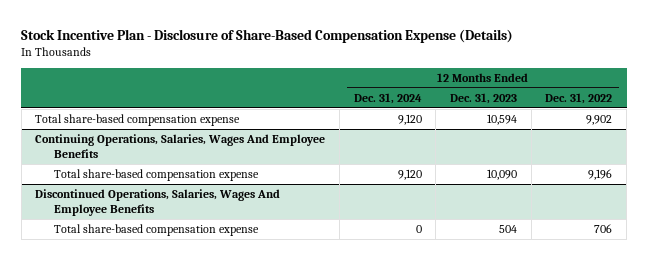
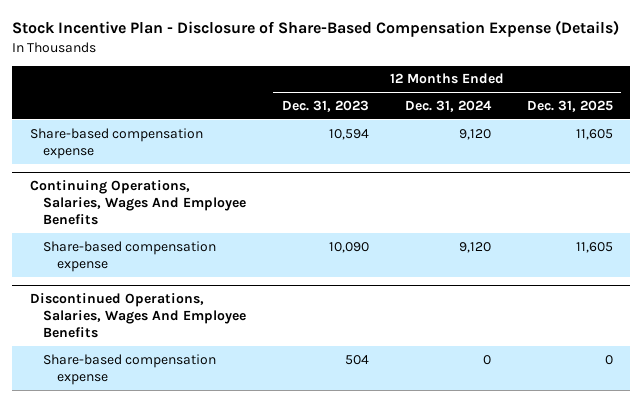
- | 12 Months Ended Dec. 31, 2024 | 12 Months Ended Dec. 31, 2023 | 12 Months Ended Dec. 31, 2022
+ | 12 Months Ended Dec. 31, 2023 | 12 Months Ended Dec. 31, 2024 | 12 Months Ended Dec. 31, 2025
- Total share-based compensation expense | 9,120 | 10,594 | 9,902
+ Share-based compensation expense | 10,594 | 9,120 | 11,605
@ Continuing Operations, Salaries, Wages And Employee Benefits
- Total share-based compensation expense | 9,120 | 10,090 | 9,196
+ Share-based compensation expense | 10,090 | 9,120 | 11,605
@ Discontinued Operations, Salaries, Wages And Employee Benefits
- Total share-based compensation expense | 0 | 504 | 706
+ Share-based compensation expense | 504 | 0 | 0

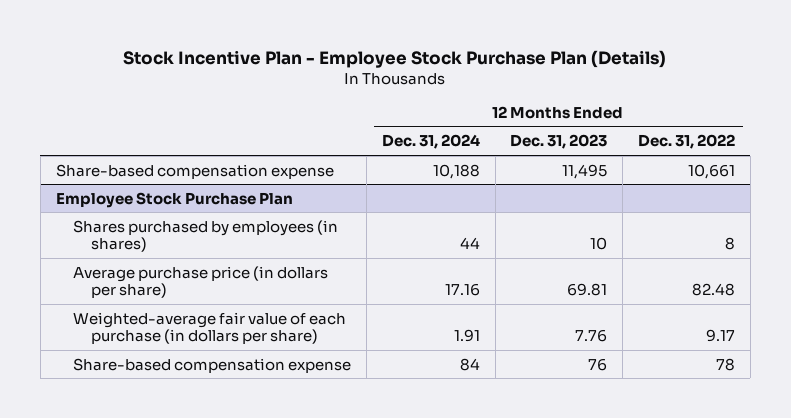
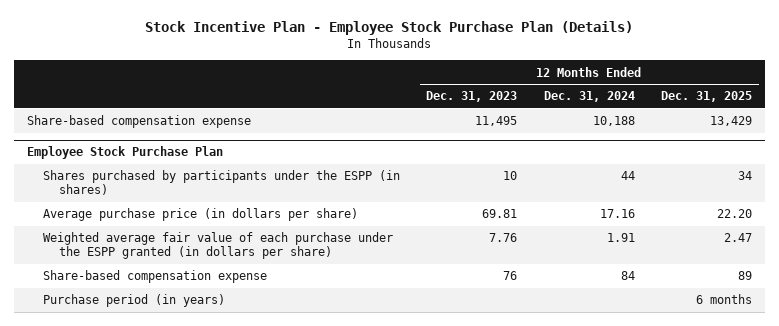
- | 12 Months Ended Dec. 31, 2024 | 12 Months Ended Dec. 31, 2023 | 12 Months Ended Dec. 31, 2022
+ | 12 Months Ended Dec. 31, 2023 | 12 Months Ended Dec. 31, 2024 | 12 Months Ended Dec. 31, 2025
@ Employee Stock Purchase Plan
- Shares purchased by employees (in shares) | 44 | 10 | 8
+ Shares purchased by participants under the ESPP (in shares) | 10 | 44 | 34
- Weighted-average fair value of each purchase (in dollars per share) | 1.91 | 7.76 | 9.17
+ Weighted average fair value of each purchase under the ESPP granted (in dollars per share) | 7.76 | 1.91 | 2.47
+ Purchase period (in years) | | | 6 months

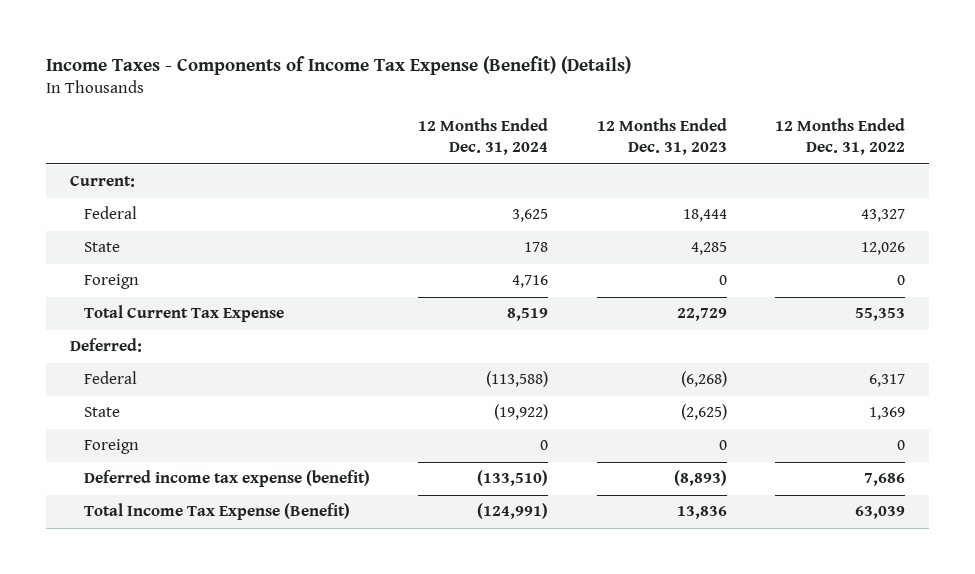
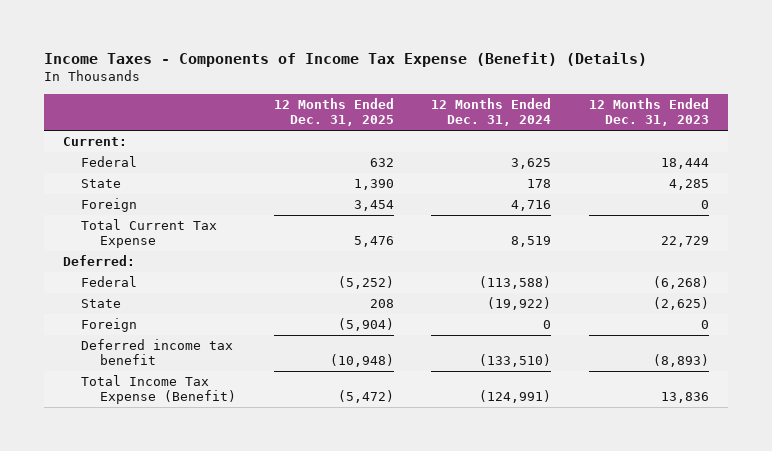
- | 12 Months Ended Dec. 31, 2024 | 12 Months Ended Dec. 31, 2023 | 12 Months Ended Dec. 31, 2022
+ | 12 Months Ended Dec. 31, 2025 | 12 Months Ended Dec. 31, 2024 | 12 Months Ended Dec. 31, 2023
- Deferred income tax expense (benefit) | (133,510) | (8,893) | 7,686
+ Deferred income tax benefit | (10,948) | (133,510) | (8,893)

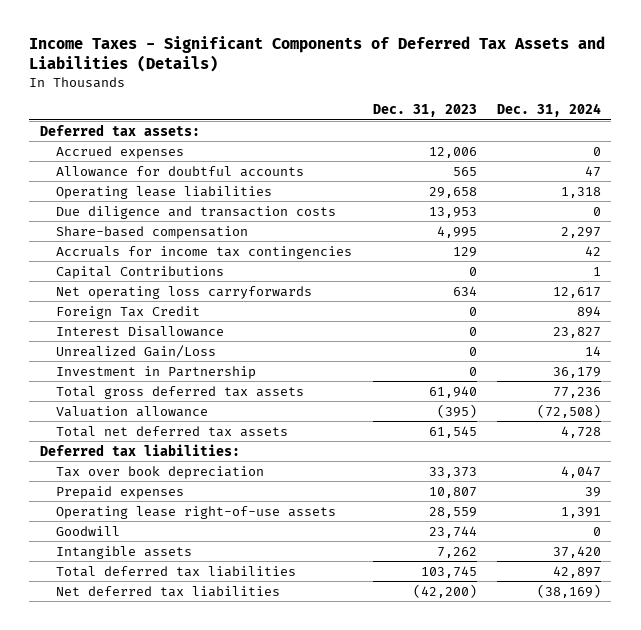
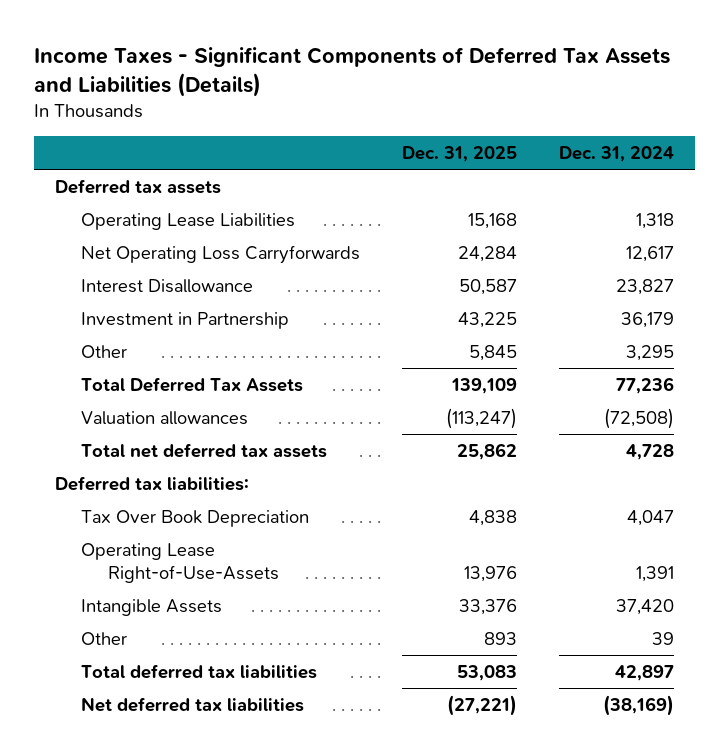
- | Dec. 31, 2023 | Dec. 31, 2024
+ | Dec. 31, 2025 | Dec. 31, 2024
- Deferred tax assets:
- Accrued expenses | 12,006 | 0
- Allowance for doubtful accounts | 565 | 47
- Operating lease liabilities | 29,658 | 1,318
- Due diligence and transaction costs | 13,953 | 0
- Share-based compensation | 4,995 | 2,297
- Accruals for income tax contingencies | 129 | 42
- Capital Contributions | 0 | 1
- Net operating loss carryforwards | 634 | 12,617
- Foreign Tax Credit | 0 | 894
+ Deferred tax assets
+ Operating Lease Liabilities | 15,168 | 1,318
+ Net Operating Loss Carryforwards | 24,284 | 12,617
- Unrealized Gain/Loss | 0 | 14
- Total gross deferred tax assets | 61,940 | 77,236
- Valuation allowance | (395) | (72,508)
+ Other | 5,845 | 3,295
+ Total Deferred Tax Assets | 139,109 | 77,236
+ Valuation allowances | (113,247) | (72,508)
- Tax over book depreciation | 33,373 | 4,047
- Prepaid expenses | 10,807 | 39
- Operating lease right-of-use assets | 28,559 | 1,391
- Goodwill | 23,744 | 0
- Intangible assets | 7,262 | 37,420
+ Tax Over Book Depreciation | 4,838 | 4,047
+ Operating Lease Right-of-Use-Assets | 13,976 | 1,391
+ Intangible Assets | 33,376 | 37,420
+ Other | 893 | 39

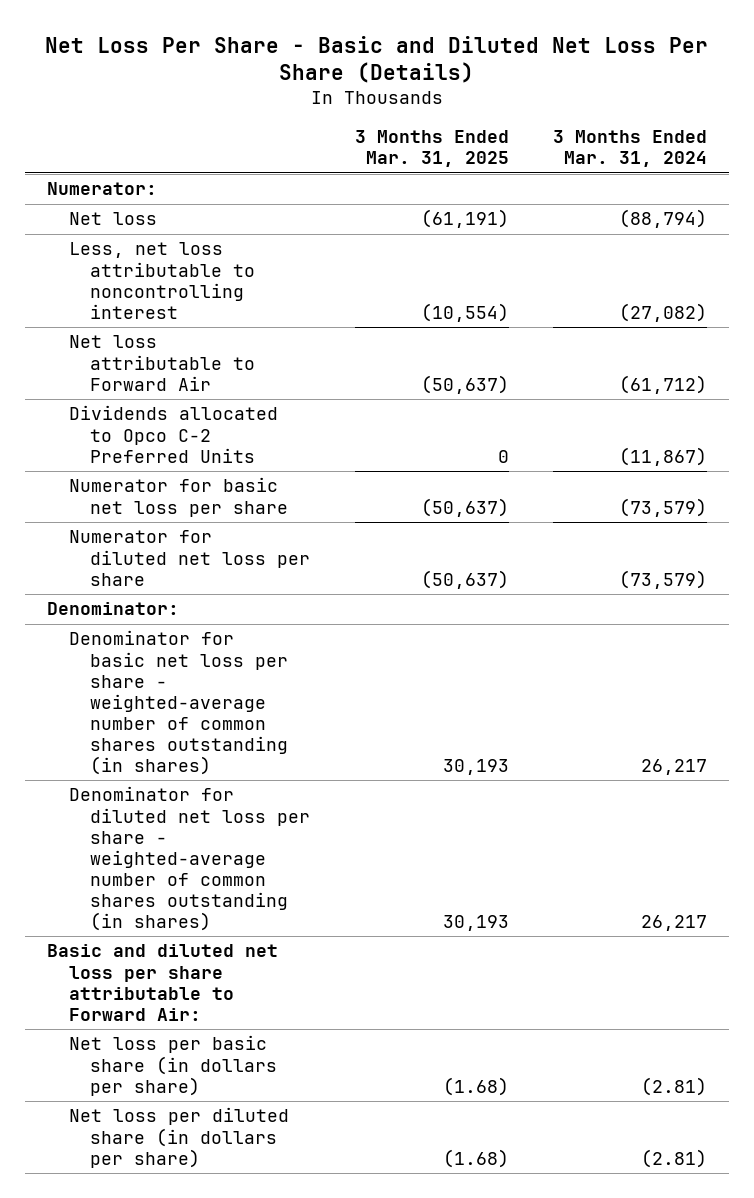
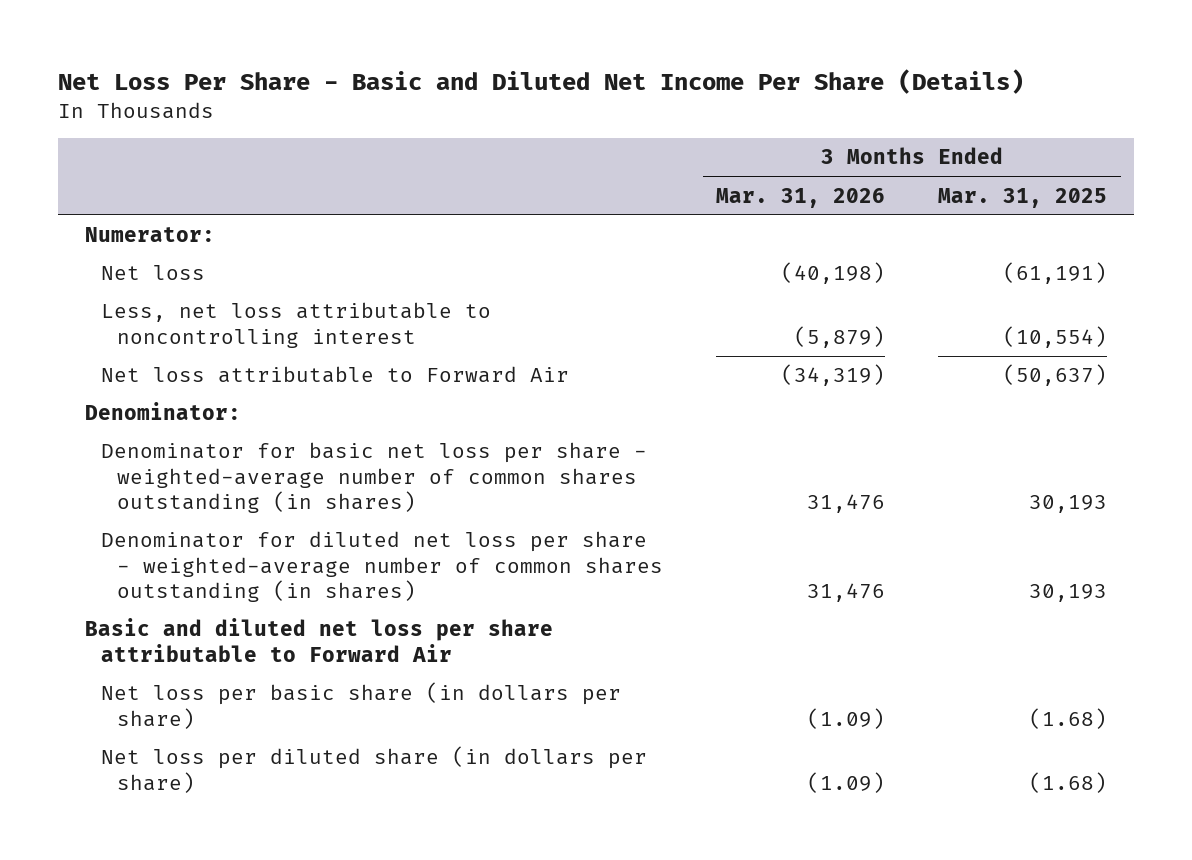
- Net Loss Per Share - Basic and Diluted Net Loss Per Share (Details)
+ Net Loss Per Share - Basic and Diluted Net Income Per Share (Details)
- | 3 Months Ended Mar. 31, 2025 | 3 Months Ended Mar. 31, 2024
+ | 3 Months Ended Mar. 31, 2026 | 3 Months Ended Mar. 31, 2025
- Dividends allocated to Opco C-2 Preferred Units | 0 | (11,867)
- Numerator for basic net loss per share | (50,637) | (73,579)
- Numerator for diluted net loss per share | (50,637) | (73,579)
- Basic and diluted net loss per share attributable to Forward Air:
+ Basic and diluted net loss per share attributable to Forward Air

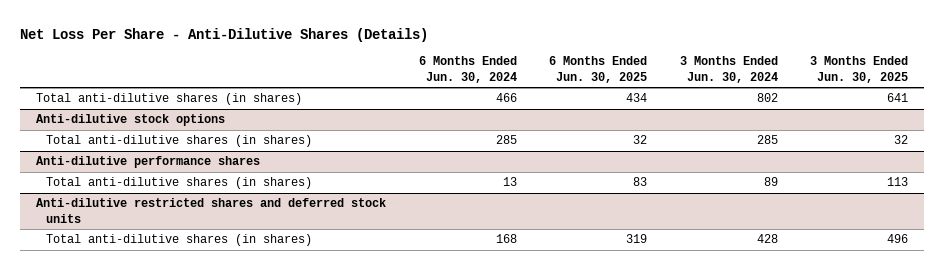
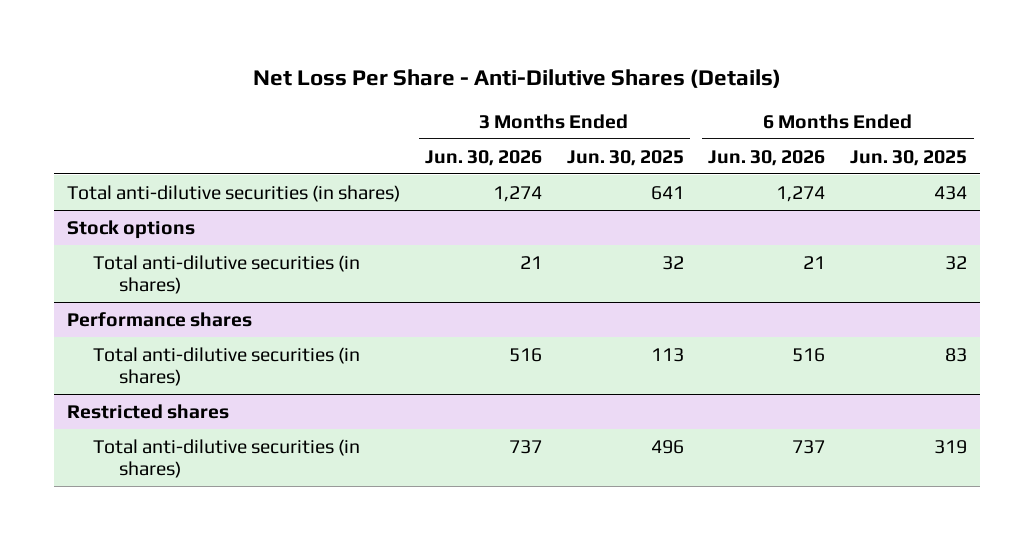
- | 6 Months Ended Jun. 30, 2024 | 6 Months Ended Jun. 30, 2025 | 3 Months Ended Jun. 30, 2024 | 3 Months Ended Jun. 30, 2025
+ | 3 Months Ended Jun. 30, 2026 | 3 Months Ended Jun. 30, 2025 | 6 Months Ended Jun. 30, 2026 | 6 Months Ended Jun. 30, 2025
- Total anti-dilutive shares (in shares) | 466 | 434 | 802 | 641
- Anti-dilutive stock options
- Total anti-dilutive shares (in shares) | 285 | 32 | 285 | 32
- Anti-dilutive performance shares
- Total anti-dilutive shares (in shares) | 13 | 83 | 89 | 113
- Anti-dilutive restricted shares and deferred stock units
- Total anti-dilutive shares (in shares) | 168 | 319 | 428 | 496
+ Total anti-dilutive securities (in shares) | 1,274 | 641 | 1,274 | 434
+ Stock options
+ Total anti-dilutive securities (in shares) | 21 | 32 | 21 | 32
+ Performance shares
+ Total anti-dilutive securities (in shares) | 516 | 113 | 516 | 83
+ Restricted shares
+ Total anti-dilutive securities (in shares) | 737 | 496 | 737 | 319

